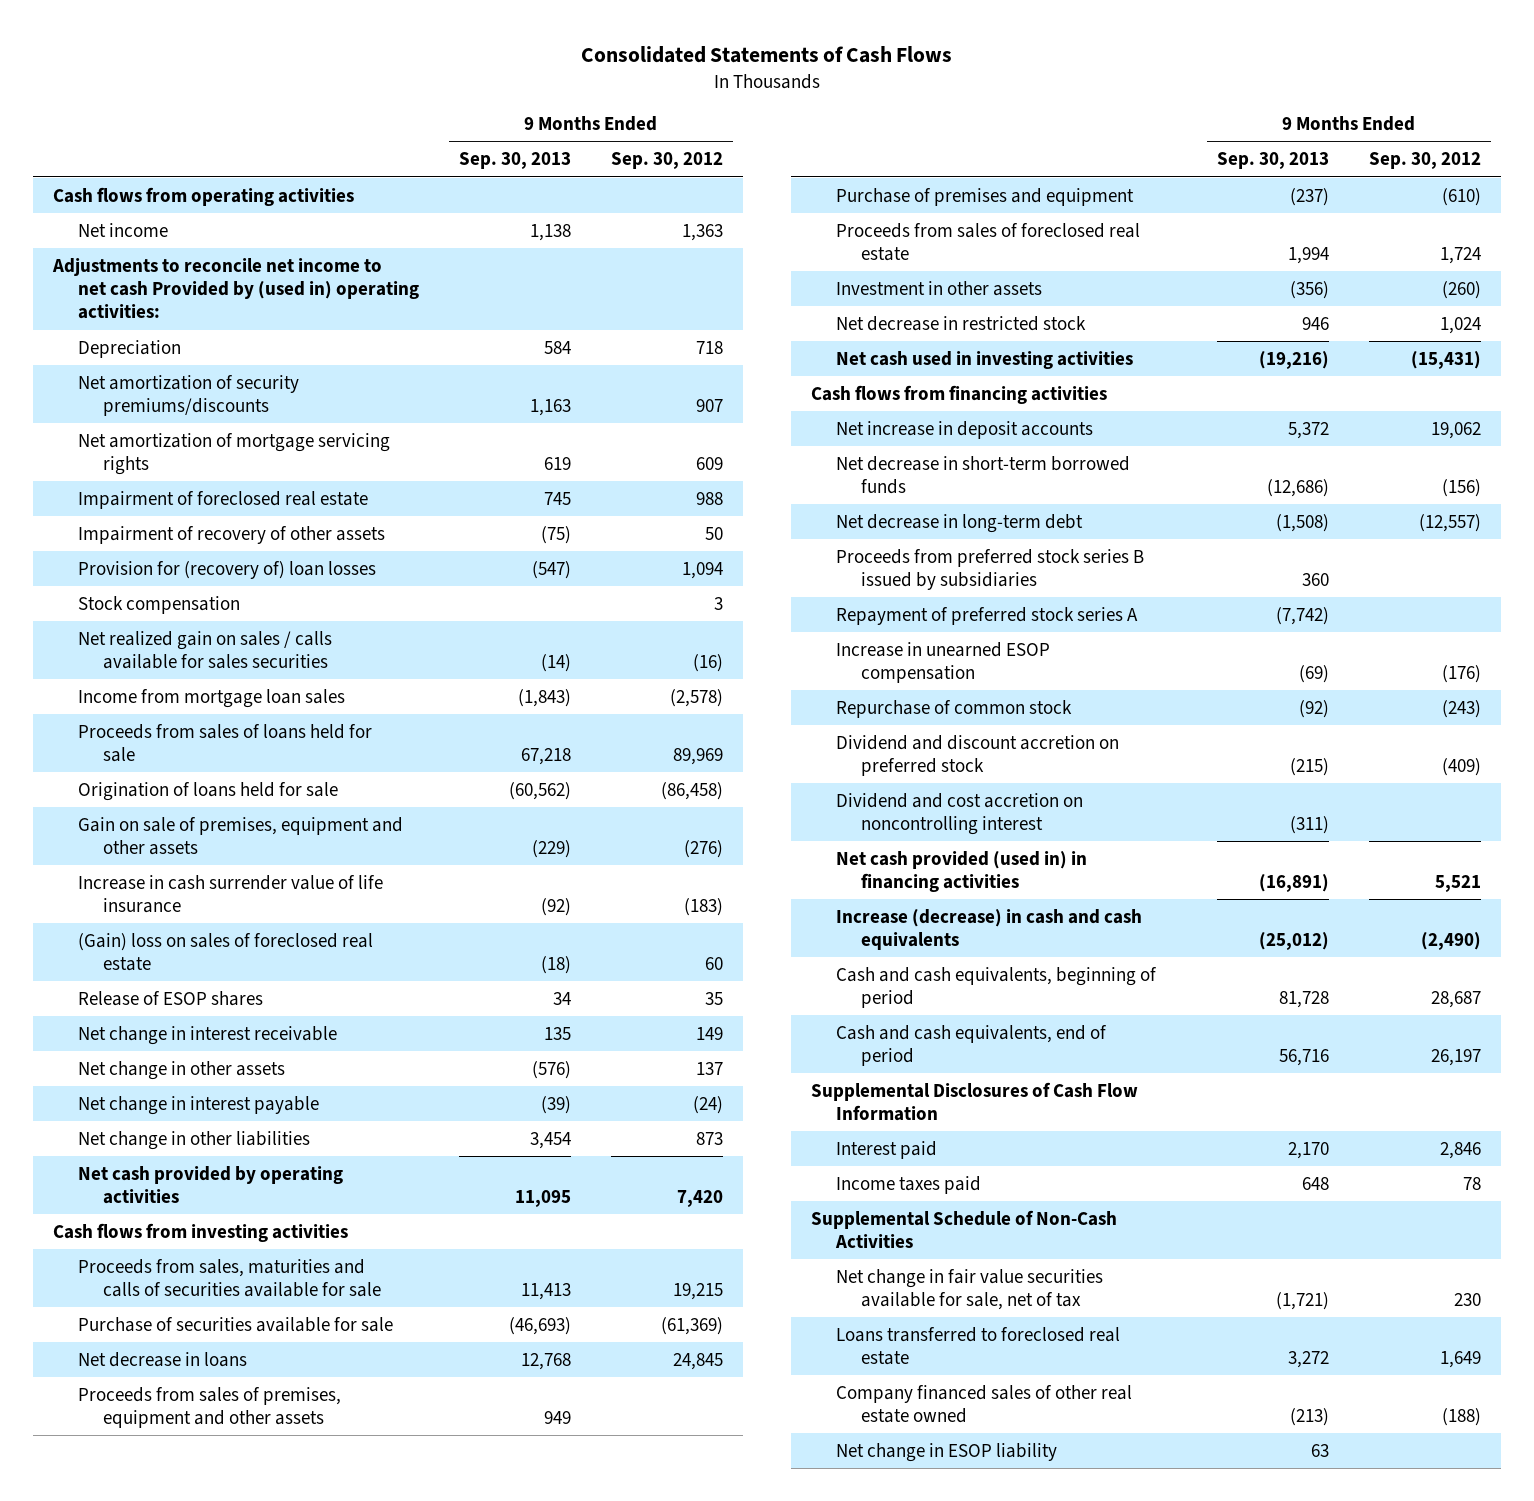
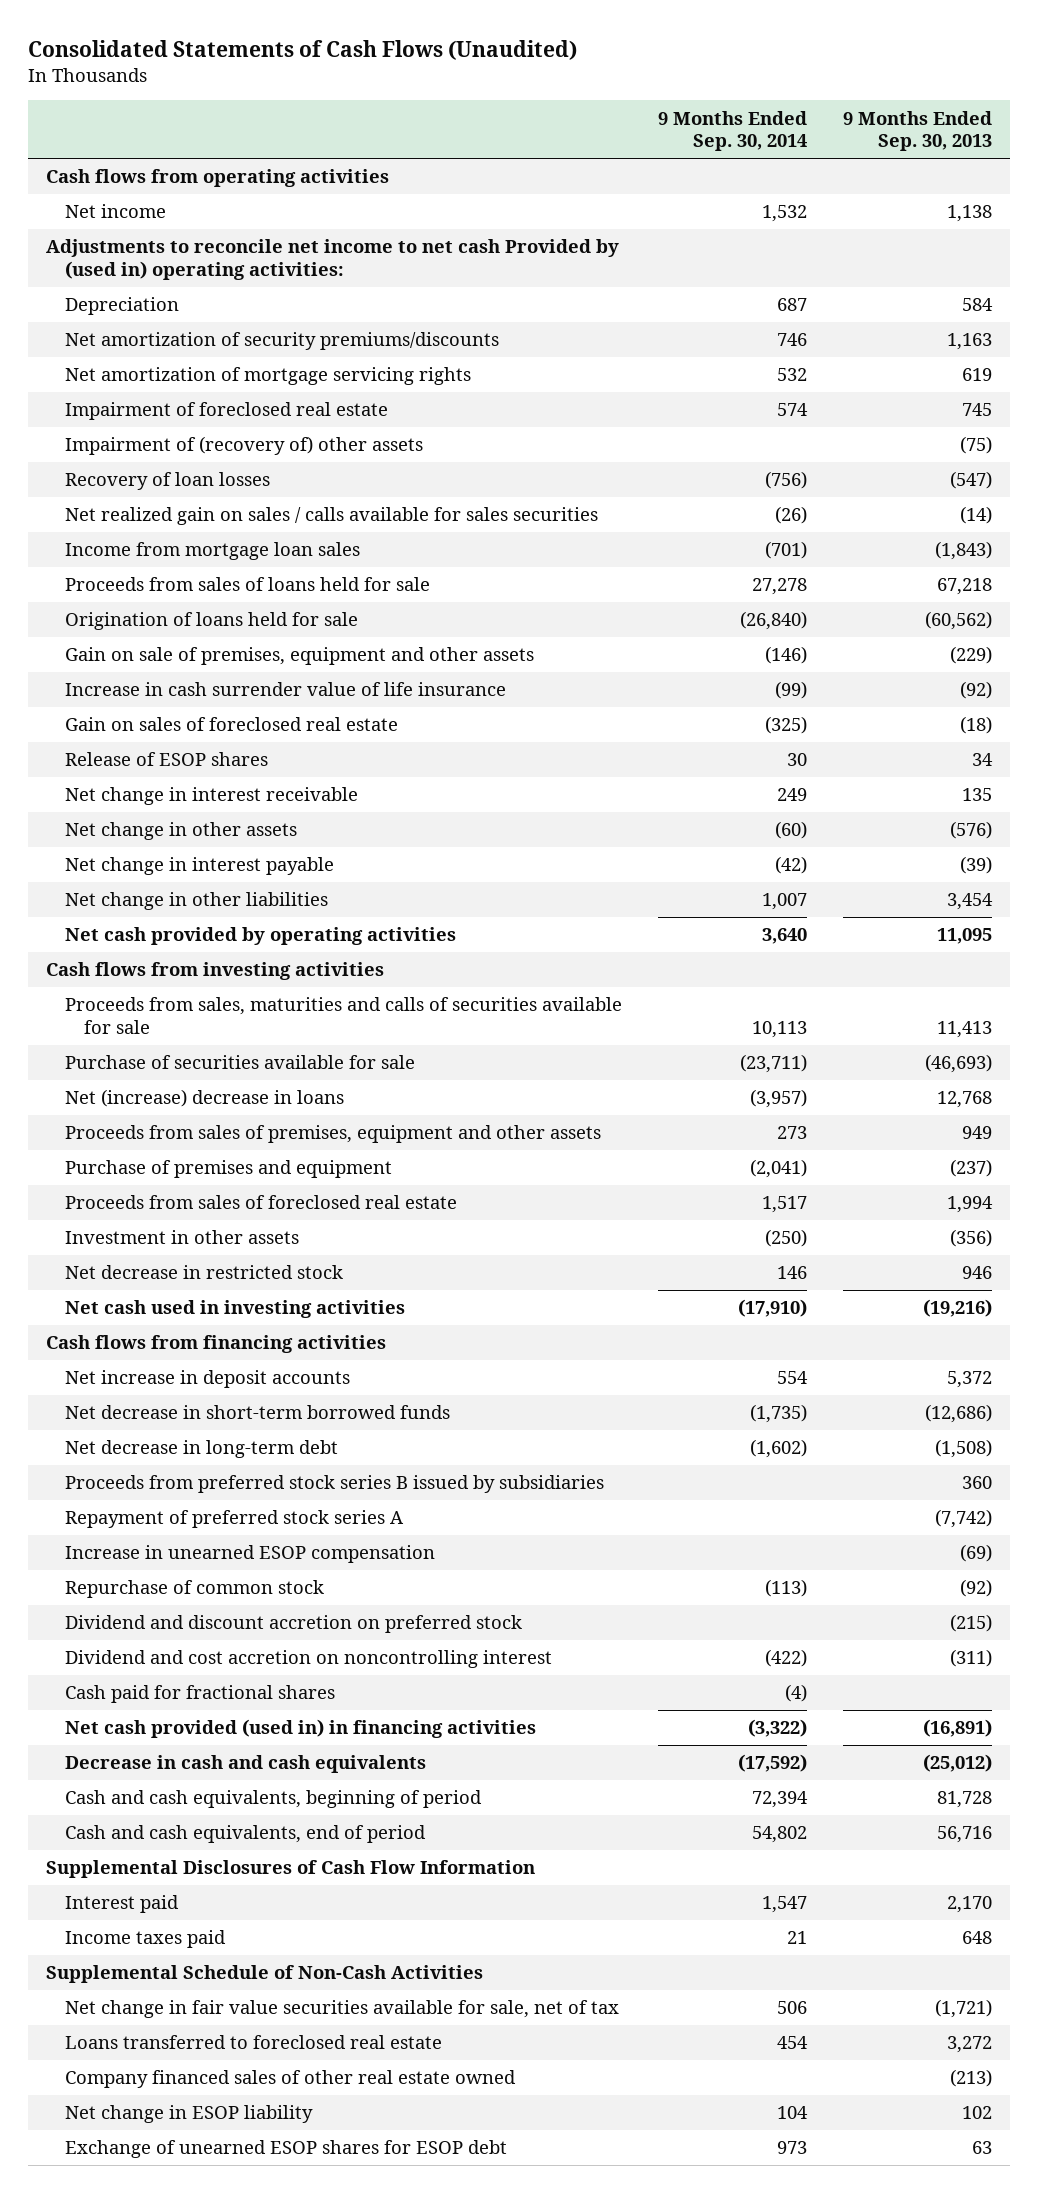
- Consolidated Statements of Cash Flows
+ Consolidated Statements of Cash Flows (Unaudited)
- | 9 Months Ended Sep. 30, 2013 | 9 Months Ended Sep. 30, 2012
+ | 9 Months Ended Sep. 30, 2014 | 9 Months Ended Sep. 30, 2013
- Impairment of recovery of other assets | (75) | 50
- Provision for (recovery of) loan losses | (547) | 1,094
- Stock compensation | | 3
+ Impairment of (recovery of) other assets | | (75)
+ Recovery of loan losses | (756) | (547)
- (Gain) loss on sales of foreclosed real estate | (18) | 60
+ Gain on sales of foreclosed real estate | (325) | (18)
- Net decrease in loans | 12,768 | 24,845
+ Net (increase) decrease in loans | (3,957) | 12,768
+ Cash paid for fractional shares | (4) |
- Increase (decrease) in cash and cash equivalents | (25,012) | (2,490)
+ Decrease in cash and cash equivalents | (17,592) | (25,012)
- Net change in ESOP liability | 63 |
+ Net change in ESOP liability | 104 | 102
+ Exchange of unearned ESOP shares for ESOP debt | 973 | 63

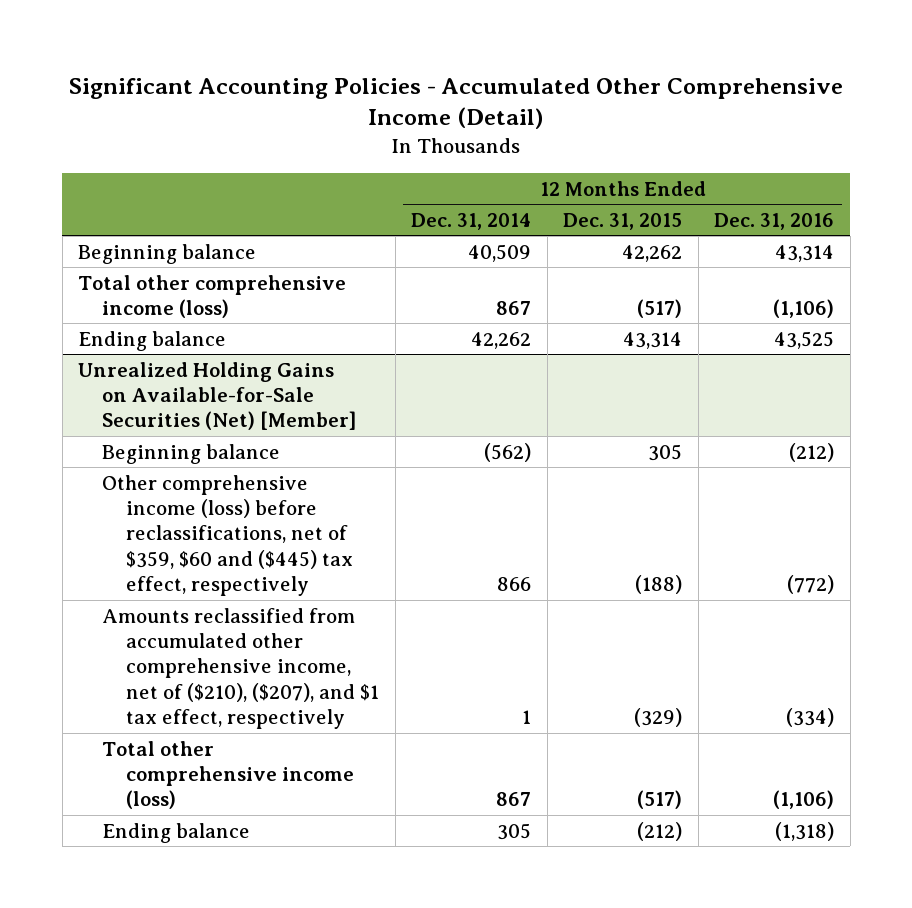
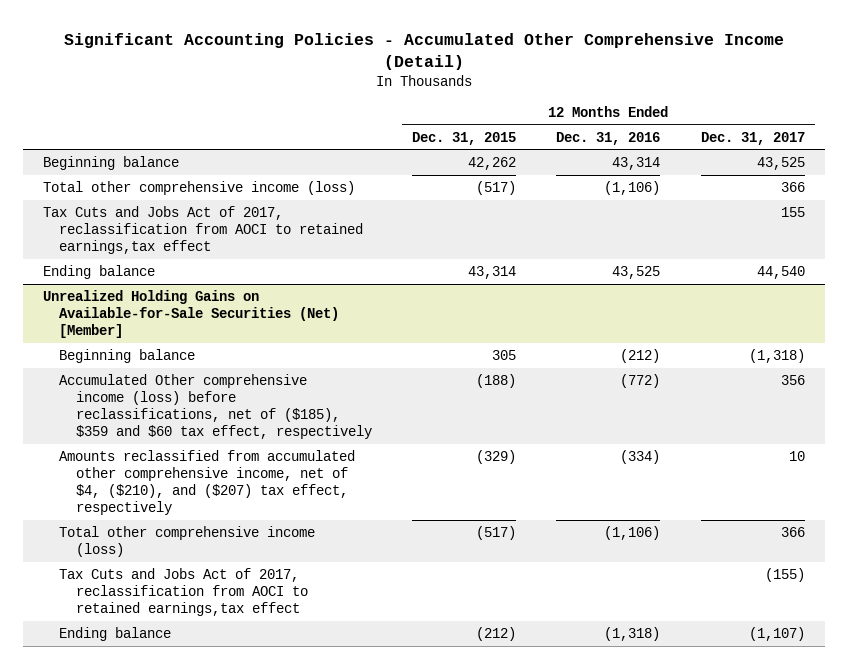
- | 12 Months Ended Dec. 31, 2014 | 12 Months Ended Dec. 31, 2015 | 12 Months Ended Dec. 31, 2016
+ | 12 Months Ended Dec. 31, 2015 | 12 Months Ended Dec. 31, 2016 | 12 Months Ended Dec. 31, 2017
+ Tax Cuts and Jobs Act of 2017, reclassification from AOCI to retained earnings,tax effect | | | 155
@ Unrealized Holding Gains on Available-for-Sale Securities (Net) [Member]
- Other comprehensive income (loss) before reclassifications, net of $359, $60 and ($445) tax effect, respectively | 866 | (188) | (772)
- Amounts reclassified from accumulated other comprehensive income, net of ($210), ($207), and $1 tax effect, respectively | 1 | (329) | (334)
+ Accumulated Other comprehensive income (loss) before reclassifications, net of ($185), $359 and $60 tax effect, respectively | (188) | (772) | 356
+ Amounts reclassified from accumulated other comprehensive income, net of $4, ($210), and ($207) tax effect, respectively | (329) | (334) | 10
+ Tax Cuts and Jobs Act of 2017, reclassification from AOCI to retained earnings,tax effect | | | (155)

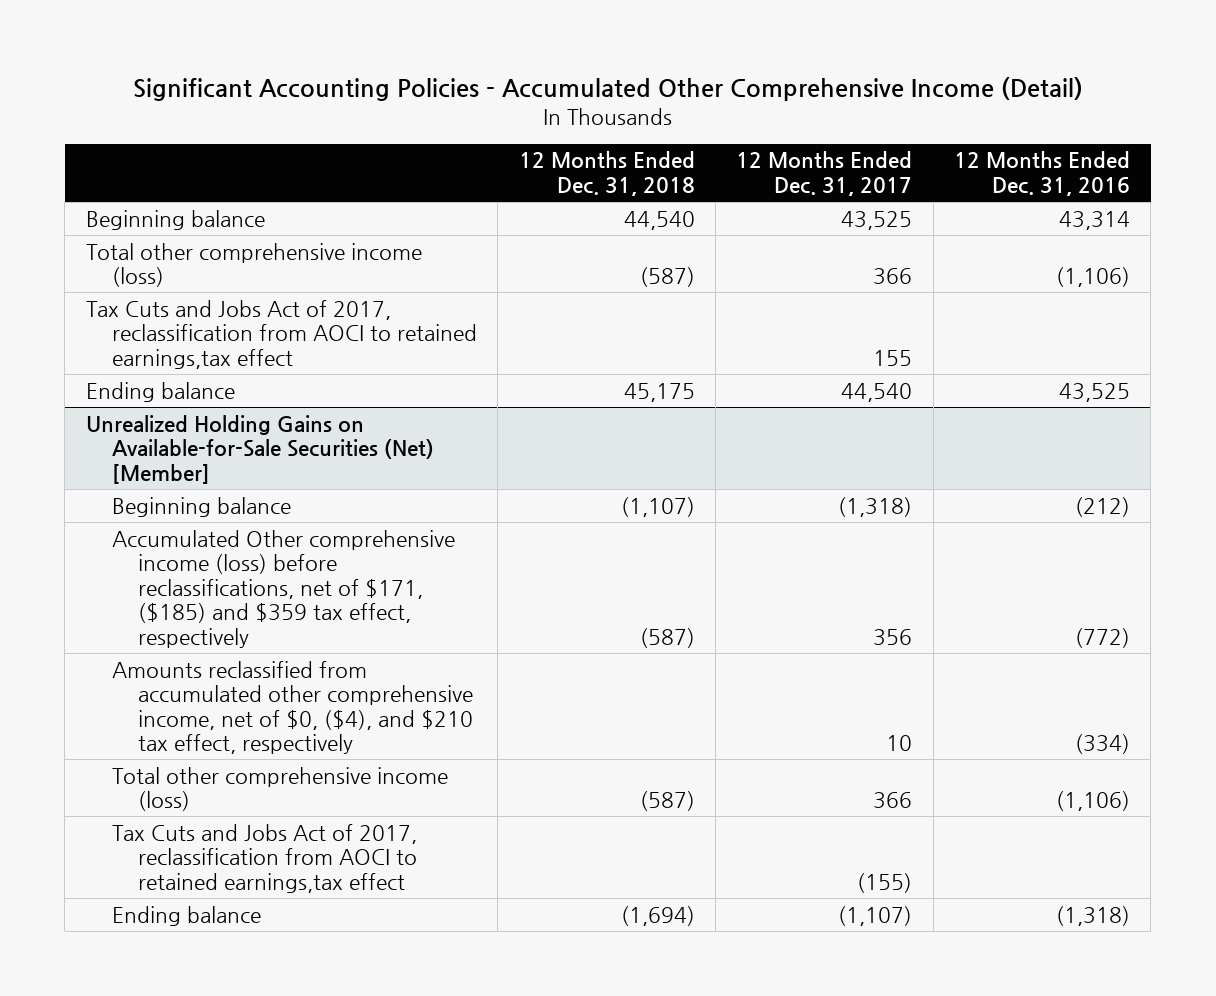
- | 12 Months Ended Dec. 31, 2015 | 12 Months Ended Dec. 31, 2016 | 12 Months Ended Dec. 31, 2017
+ | 12 Months Ended Dec. 31, 2018 | 12 Months Ended Dec. 31, 2017 | 12 Months Ended Dec. 31, 2016
@ Unrealized Holding Gains on Available-for-Sale Securities (Net) [Member]
- Accumulated Other comprehensive income (loss) before reclassifications, net of ($185), $359 and $60 tax effect, respectively | (188) | (772) | 356
- Amounts reclassified from accumulated other comprehensive income, net of $4, ($210), and ($207) tax effect, respectively | (329) | (334) | 10
+ Accumulated Other comprehensive income (loss) before reclassifications, net of $171, ($185) and $359 tax effect, respectively | (587) | 356 | (772)
+ Amounts reclassified from accumulated other comprehensive income, net of $0, ($4), and $210 tax effect, respectively | | 10 | (334)

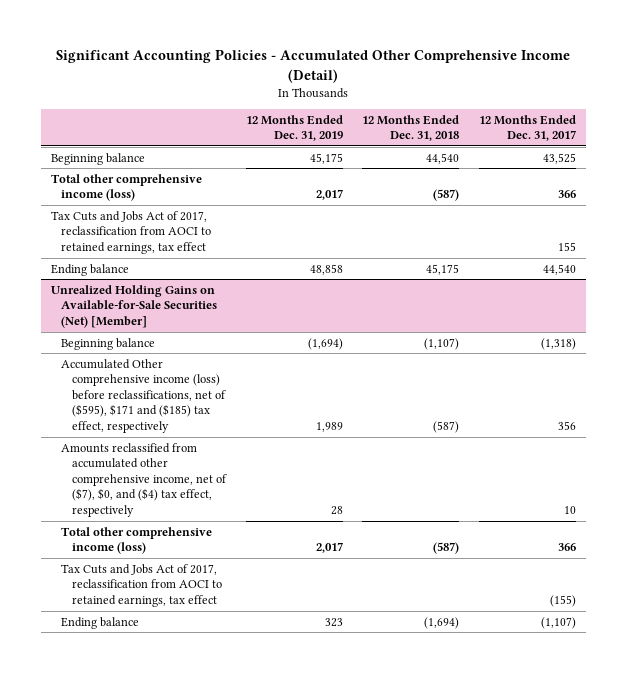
- | 12 Months Ended Dec. 31, 2018 | 12 Months Ended Dec. 31, 2017 | 12 Months Ended Dec. 31, 2016
+ | 12 Months Ended Dec. 31, 2019 | 12 Months Ended Dec. 31, 2018 | 12 Months Ended Dec. 31, 2017
- Tax Cuts and Jobs Act of 2017, reclassification from AOCI to retained earnings,tax effect | | 155 |
+ Tax Cuts and Jobs Act of 2017, reclassification from AOCI to retained earnings, tax effect | | | 155
@ Unrealized Holding Gains on Available-for-Sale Securities (Net) [Member]
- Accumulated Other comprehensive income (loss) before reclassifications, net of $171, ($185) and $359 tax effect, respectively | (587) | 356 | (772)
- Amounts reclassified from accumulated other comprehensive income, net of $0, ($4), and $210 tax effect, respectively | | 10 | (334)
+ Accumulated Other comprehensive income (loss) before reclassifications, net of ($595), $171 and ($185) tax effect, respectively | 1,989 | (587) | 356
+ Amounts reclassified from accumulated other comprehensive income, net of ($7), $0, and ($4) tax effect, respectively | 28 | | 10
- Tax Cuts and Jobs Act of 2017, reclassification from AOCI to retained earnings,tax effect | | (155) |
+ Tax Cuts and Jobs Act of 2017, reclassification from AOCI to retained earnings, tax effect | | | (155)

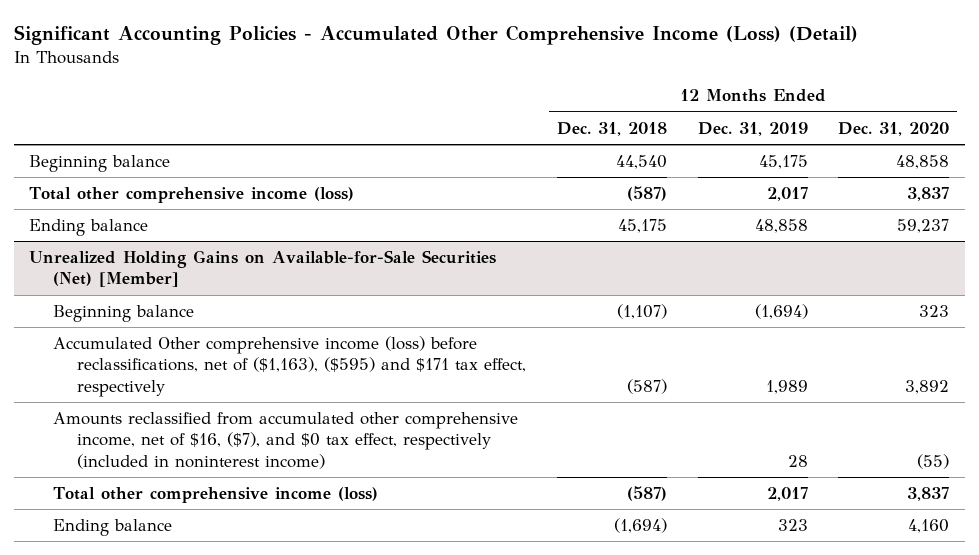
- Significant Accounting Policies - Accumulated Other Comprehensive Income (Detail)
+ Significant Accounting Policies - Accumulated Other Comprehensive Income (Loss) (Detail)
- | 12 Months Ended Dec. 31, 2019 | 12 Months Ended Dec. 31, 2018 | 12 Months Ended Dec. 31, 2017
+ | 12 Months Ended Dec. 31, 2018 | 12 Months Ended Dec. 31, 2019 | 12 Months Ended Dec. 31, 2020
- Tax Cuts and Jobs Act of 2017, reclassification from AOCI to retained earnings, tax effect | | | 155
@ Unrealized Holding Gains on Available-for-Sale Securities (Net) [Member]
- Accumulated Other comprehensive income (loss) before reclassifications, net of ($595), $171 and ($185) tax effect, respectively | 1,989 | (587) | 356
- Amounts reclassified from accumulated other comprehensive income, net of ($7), $0, and ($4) tax effect, respectively | 28 | | 10
+ Accumulated Other comprehensive income (loss) before reclassifications, net of ($1,163), ($595) and $171 tax effect, respectively | (587) | 1,989 | 3,892
+ Amounts reclassified from accumulated other comprehensive income, net of $16, ($7), and $0 tax effect, respectively (included in noninterest income) | | 28 | (55)
- Tax Cuts and Jobs Act of 2017, reclassification from AOCI to retained earnings, tax effect | | | (155)

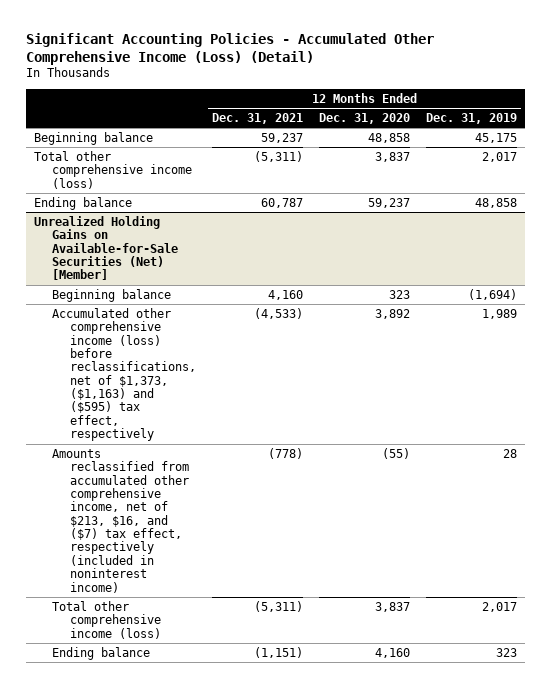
- | 12 Months Ended Dec. 31, 2018 | 12 Months Ended Dec. 31, 2019 | 12 Months Ended Dec. 31, 2020
+ | 12 Months Ended Dec. 31, 2021 | 12 Months Ended Dec. 31, 2020 | 12 Months Ended Dec. 31, 2019
@ Unrealized Holding Gains on Available-for-Sale Securities (Net) [Member]
- Accumulated Other comprehensive income (loss) before reclassifications, net of ($1,163), ($595) and $171 tax effect, respectively | (587) | 1,989 | 3,892
- Amounts reclassified from accumulated other comprehensive income, net of $16, ($7), and $0 tax effect, respectively (included in noninterest income) | | 28 | (55)
+ Accumulated other comprehensive income (loss) before reclassifications, net of $1,373, ($1,163) and ($595) tax effect, respectively | (4,533) | 3,892 | 1,989
+ Amounts reclassified from accumulated other comprehensive income, net of $213, $16, and ($7) tax effect, respectively (included in noninterest income) | (778) | (55) | 28

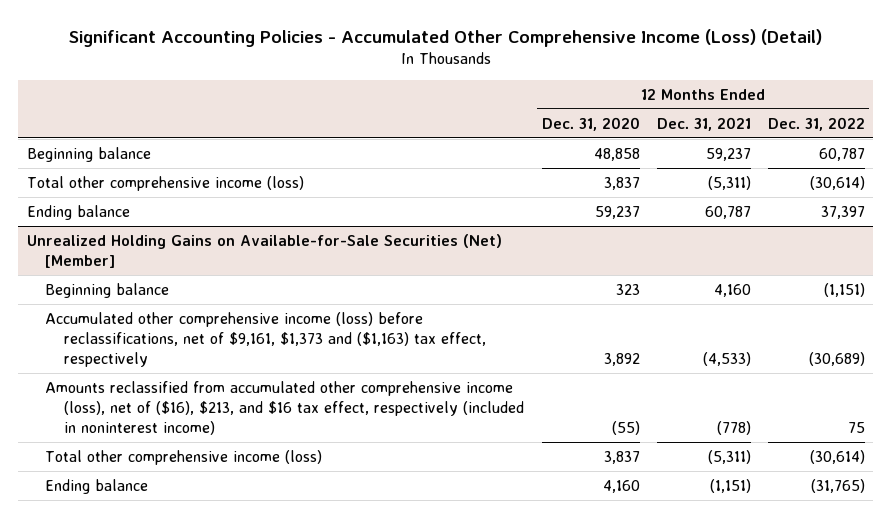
- | 12 Months Ended Dec. 31, 2021 | 12 Months Ended Dec. 31, 2020 | 12 Months Ended Dec. 31, 2019
+ | 12 Months Ended Dec. 31, 2020 | 12 Months Ended Dec. 31, 2021 | 12 Months Ended Dec. 31, 2022
@ Unrealized Holding Gains on Available-for-Sale Securities (Net) [Member]
- Accumulated other comprehensive income (loss) before reclassifications, net of $1,373, ($1,163) and ($595) tax effect, respectively | (4,533) | 3,892 | 1,989
- Amounts reclassified from accumulated other comprehensive income, net of $213, $16, and ($7) tax effect, respectively (included in noninterest income) | (778) | (55) | 28
+ Accumulated other comprehensive income (loss) before reclassifications, net of $9,161, $1,373 and ($1,163) tax effect, respectively | 3,892 | (4,533) | (30,689)
+ Amounts reclassified from accumulated other comprehensive income (loss), net of ($16), $213, and $16 tax effect, respectively (included in noninterest income) | (55) | (778) | 75

